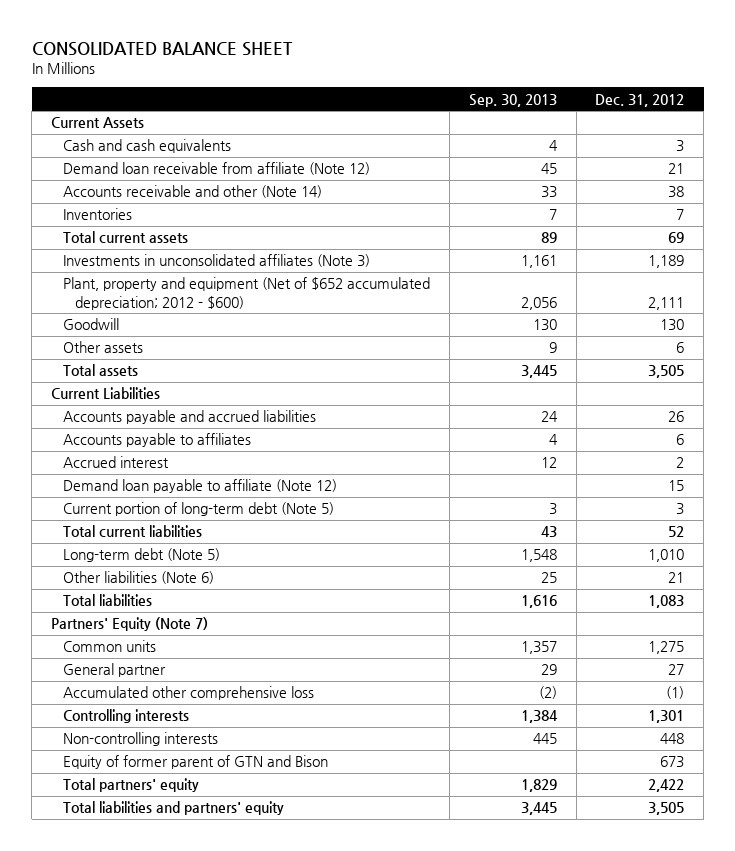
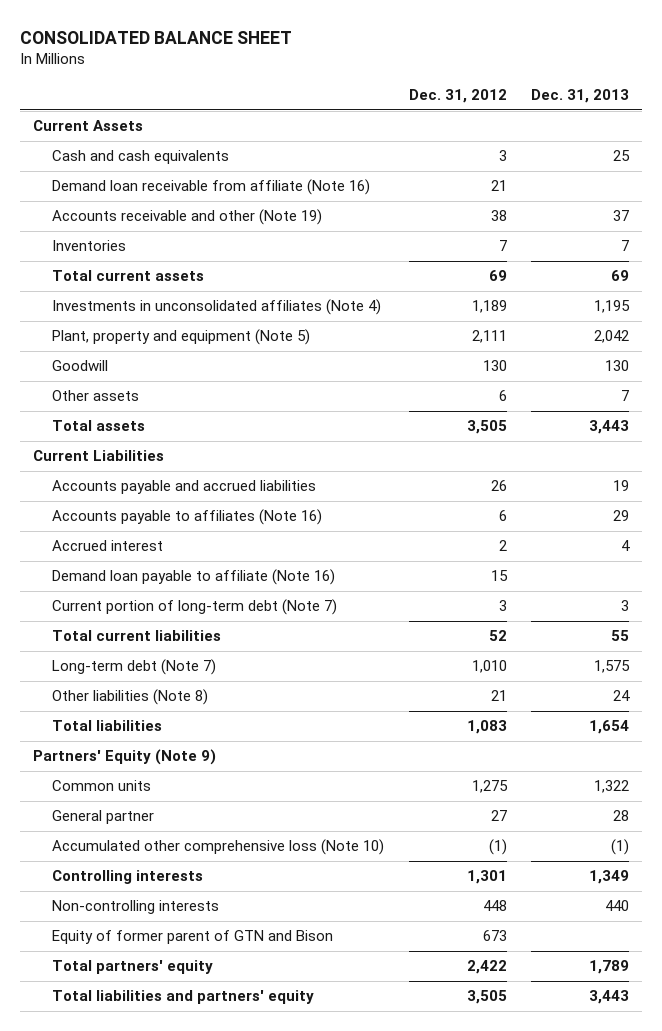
- | Sep. 30, 2013 | Dec. 31, 2012
+ | Dec. 31, 2012 | Dec. 31, 2013
- Demand loan receivable from affiliate (Note 12) | 45 | 21
- Accounts receivable and other (Note 14) | 33 | 38
+ Demand loan receivable from affiliate (Note 16) | 21 |
+ Accounts receivable and other (Note 19) | 38 | 37
- Investments in unconsolidated affiliates (Note 3) | 1,161 | 1,189
- Plant, property and equipment (Net of $652 accumulated depreciation; 2012 - $600) | 2,056 | 2,111
+ Investments in unconsolidated affiliates (Note 4) | 1,189 | 1,195
+ Plant, property and equipment (Note 5) | 2,111 | 2,042
- Accounts payable to affiliates | 4 | 6
+ Accounts payable to affiliates (Note 16) | 6 | 29
- Demand loan payable to affiliate (Note 12) | | 15
- Current portion of long-term debt (Note 5) | 3 | 3
+ Demand loan payable to affiliate (Note 16) | 15 |
+ Current portion of long-term debt (Note 7) | 3 | 3
- Long-term debt (Note 5) | 1,548 | 1,010
- Other liabilities (Note 6) | 25 | 21
+ Long-term debt (Note 7) | 1,010 | 1,575
+ Other liabilities (Note 8) | 21 | 24
- Partners' Equity (Note 7)
+ Partners' Equity (Note 9)
- Accumulated other comprehensive loss | (2) | (1)
+ Accumulated other comprehensive loss (Note 10) | (1) | (1)

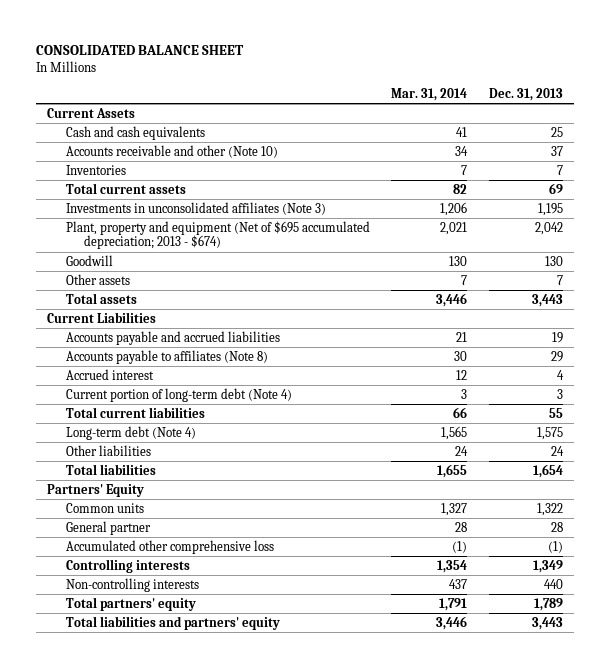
- | Dec. 31, 2012 | Dec. 31, 2013
+ | Mar. 31, 2014 | Dec. 31, 2013
- Demand loan receivable from affiliate (Note 16) | 21 |
- Accounts receivable and other (Note 19) | 38 | 37
+ Accounts receivable and other (Note 10) | 34 | 37
- Investments in unconsolidated affiliates (Note 4) | 1,189 | 1,195
- Plant, property and equipment (Note 5) | 2,111 | 2,042
+ Investments in unconsolidated affiliates (Note 3) | 1,206 | 1,195
+ Plant, property and equipment (Net of $695 accumulated depreciation; 2013 - $674) | 2,021 | 2,042
- Accounts payable to affiliates (Note 16) | 6 | 29
+ Accounts payable to affiliates (Note 8) | 30 | 29
- Demand loan payable to affiliate (Note 16) | 15 |
- Current portion of long-term debt (Note 7) | 3 | 3
+ Current portion of long-term debt (Note 4) | 3 | 3
- Long-term debt (Note 7) | 1,010 | 1,575
- Other liabilities (Note 8) | 21 | 24
+ Long-term debt (Note 4) | 1,565 | 1,575
+ Other liabilities | 24 | 24
- Partners' Equity (Note 9)
+ Partners' Equity
- Accumulated other comprehensive loss (Note 10) | (1) | (1)
+ Accumulated other comprehensive loss | (1) | (1)
- Equity of former parent of GTN and Bison | 673 |

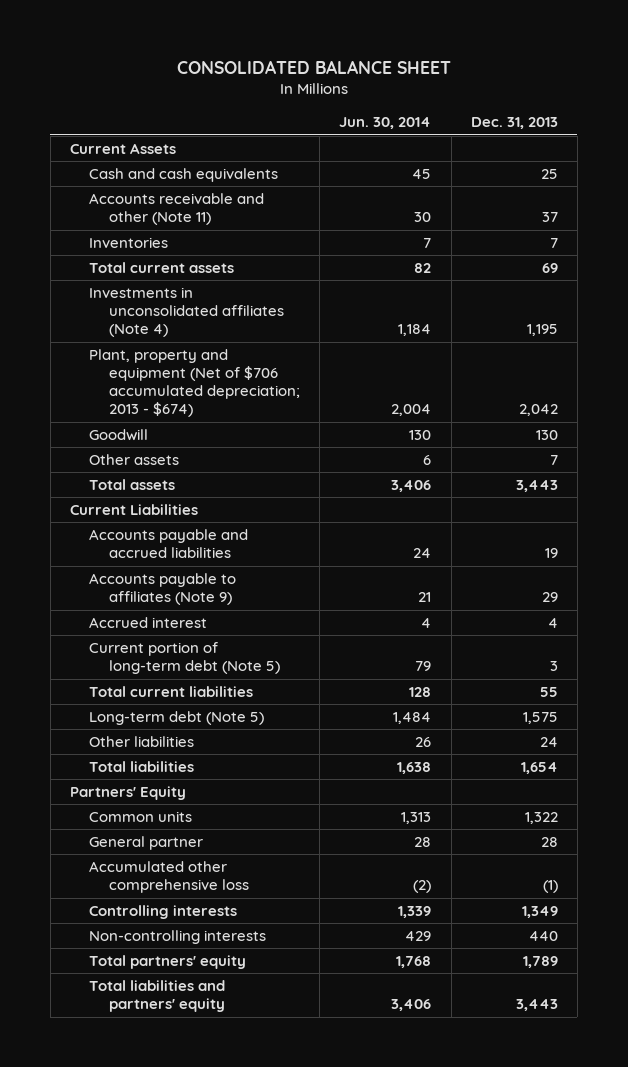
- | Mar. 31, 2014 | Dec. 31, 2013
+ | Jun. 30, 2014 | Dec. 31, 2013
- Accounts receivable and other (Note 10) | 34 | 37
+ Accounts receivable and other (Note 11) | 30 | 37
- Investments in unconsolidated affiliates (Note 3) | 1,206 | 1,195
- Plant, property and equipment (Net of $695 accumulated depreciation; 2013 - $674) | 2,021 | 2,042
+ Investments in unconsolidated affiliates (Note 4) | 1,184 | 1,195
+ Plant, property and equipment (Net of $706 accumulated depreciation; 2013 - $674) | 2,004 | 2,042
- Accounts payable to affiliates (Note 8) | 30 | 29
+ Accounts payable to affiliates (Note 9) | 21 | 29
- Current portion of long-term debt (Note 4) | 3 | 3
+ Current portion of long-term debt (Note 5) | 79 | 3
- Long-term debt (Note 4) | 1,565 | 1,575
+ Long-term debt (Note 5) | 1,484 | 1,575

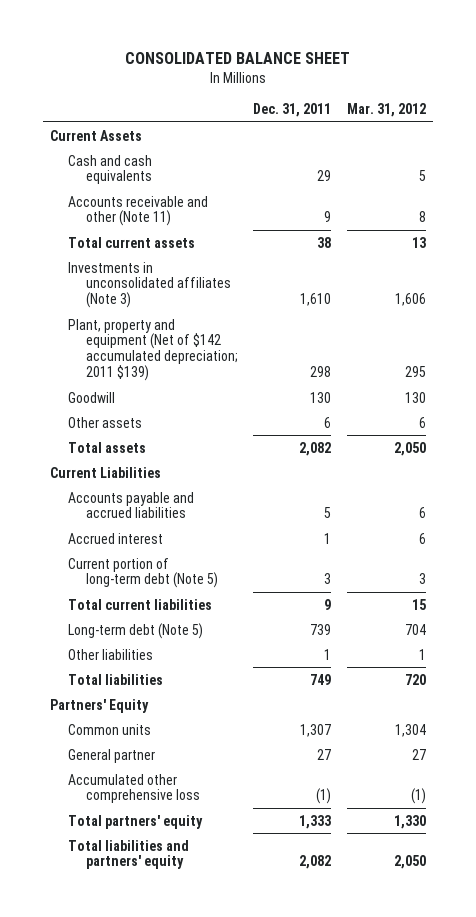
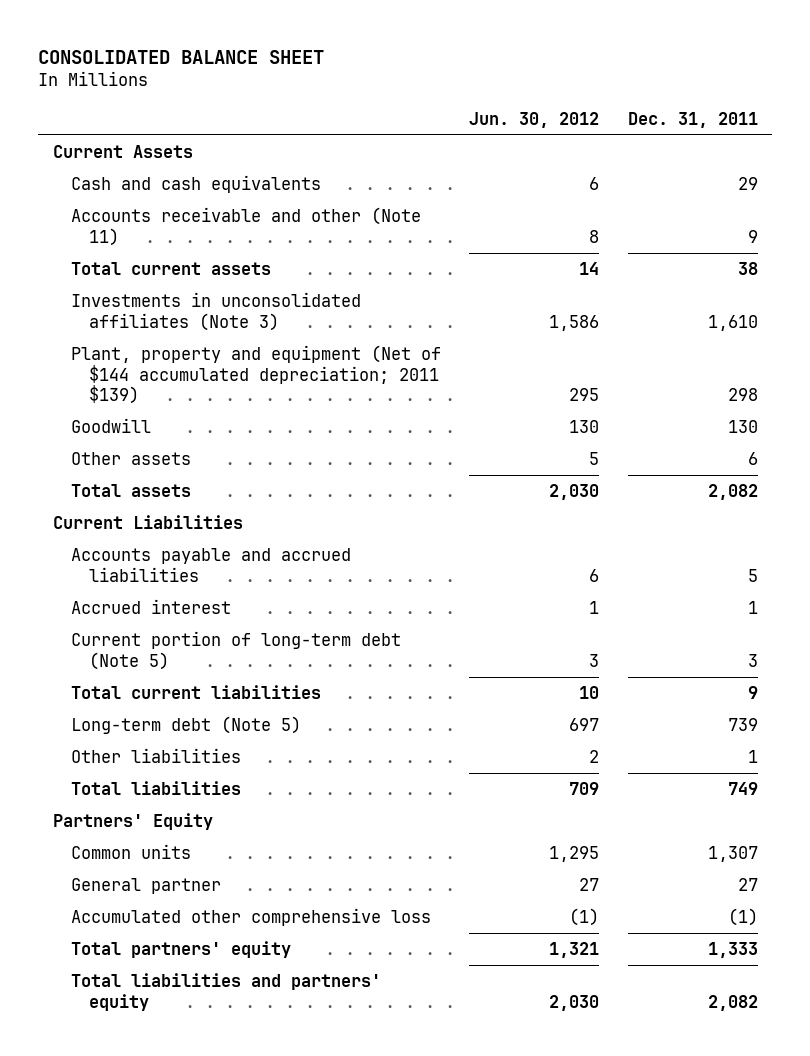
- | Dec. 31, 2011 | Mar. 31, 2012
+ | Jun. 30, 2012 | Dec. 31, 2011
- Plant, property and equipment (Net of $142 accumulated depreciation; 2011 $139) | 298 | 295
+ Plant, property and equipment (Net of $144 accumulated depreciation; 2011 $139) | 295 | 298

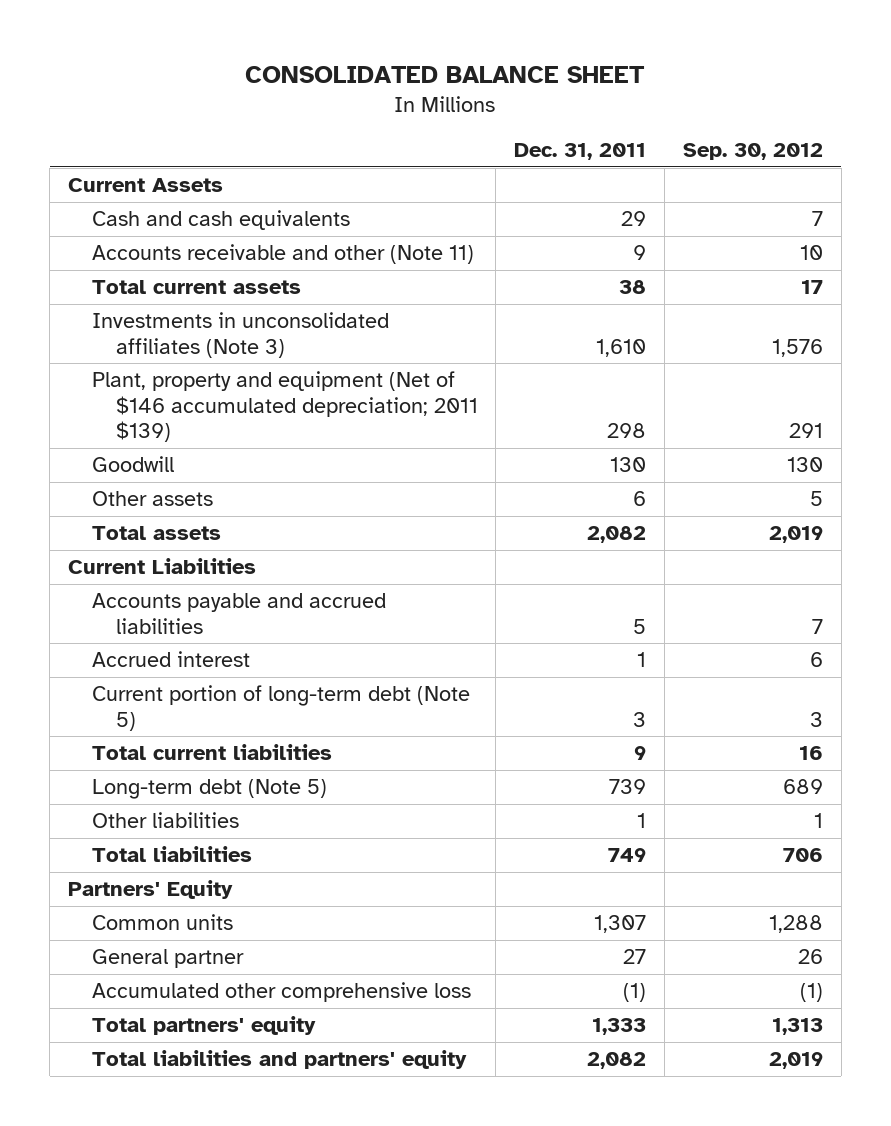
- | Jun. 30, 2012 | Dec. 31, 2011
+ | Dec. 31, 2011 | Sep. 30, 2012
- Plant, property and equipment (Net of $144 accumulated depreciation; 2011 $139) | 295 | 298
+ Plant, property and equipment (Net of $146 accumulated depreciation; 2011 $139) | 298 | 291

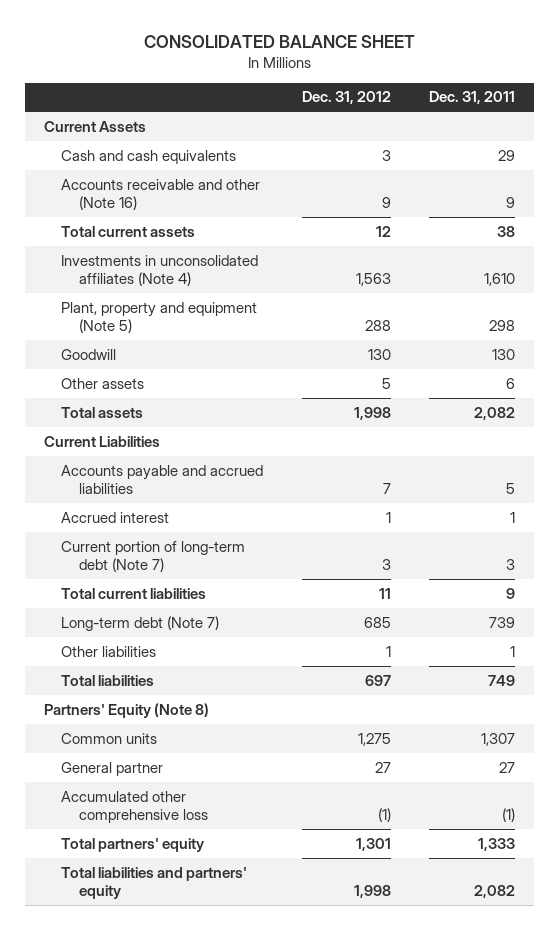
- | Dec. 31, 2011 | Sep. 30, 2012
+ | Dec. 31, 2012 | Dec. 31, 2011
- Accounts receivable and other (Note 11) | 9 | 10
+ Accounts receivable and other (Note 16) | 9 | 9
- Investments in unconsolidated affiliates (Note 3) | 1,610 | 1,576
- Plant, property and equipment (Net of $146 accumulated depreciation; 2011 $139) | 298 | 291
+ Investments in unconsolidated affiliates (Note 4) | 1,563 | 1,610
+ Plant, property and equipment (Note 5) | 288 | 298
- Current portion of long-term debt (Note 5) | 3 | 3
+ Current portion of long-term debt (Note 7) | 3 | 3
- Long-term debt (Note 5) | 739 | 689
+ Long-term debt (Note 7) | 685 | 739
- Partners' Equity
+ Partners' Equity (Note 8)

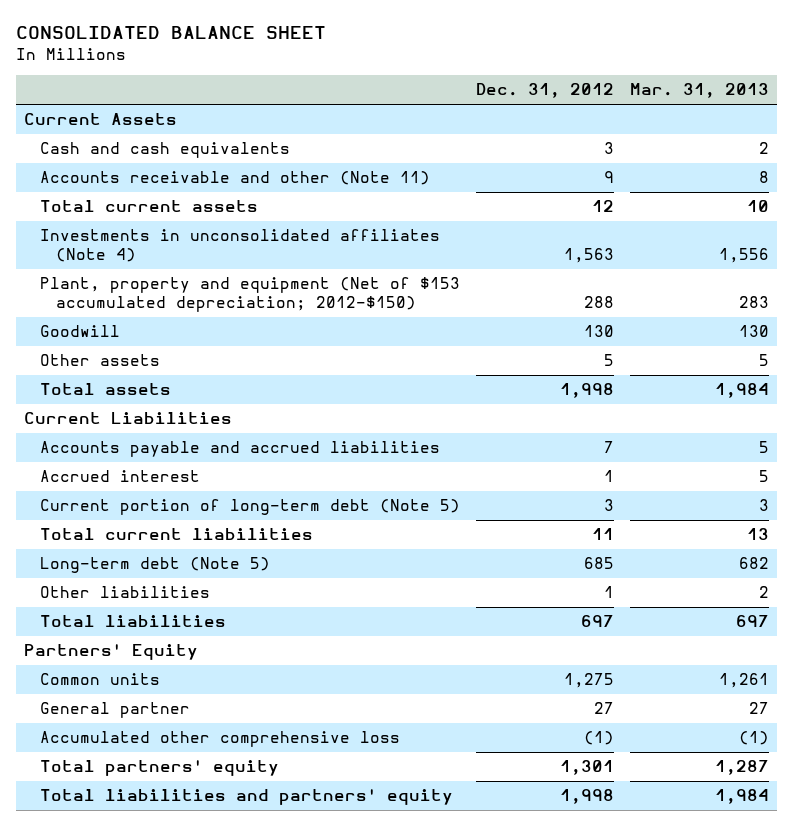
- | Dec. 31, 2012 | Dec. 31, 2011
+ | Dec. 31, 2012 | Mar. 31, 2013
- Accounts receivable and other (Note 16) | 9 | 9
+ Accounts receivable and other (Note 11) | 9 | 8
- Plant, property and equipment (Note 5) | 288 | 298
+ Plant, property and equipment (Net of $153 accumulated depreciation; 2012-$150) | 288 | 283
- Current portion of long-term debt (Note 7) | 3 | 3
+ Current portion of long-term debt (Note 5) | 3 | 3
- Long-term debt (Note 7) | 685 | 739
+ Long-term debt (Note 5) | 685 | 682
- Partners' Equity (Note 8)
+ Partners' Equity

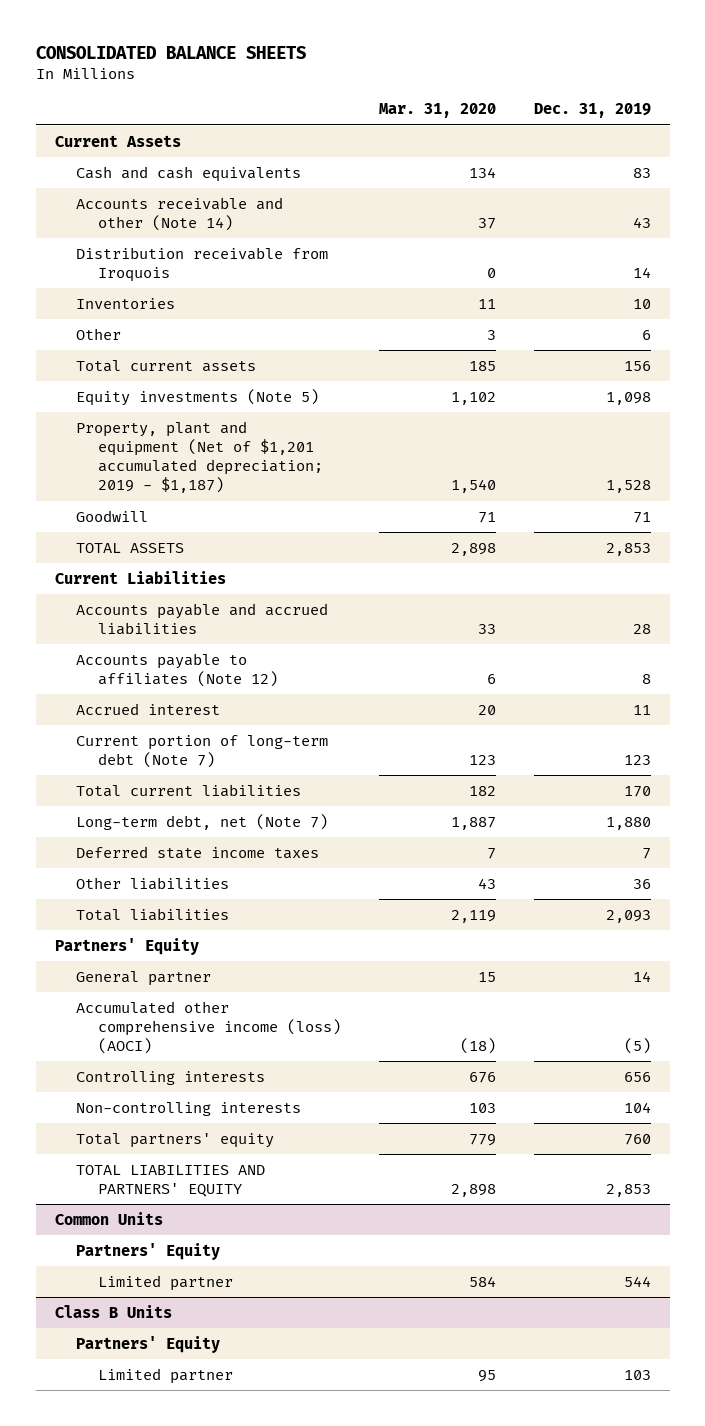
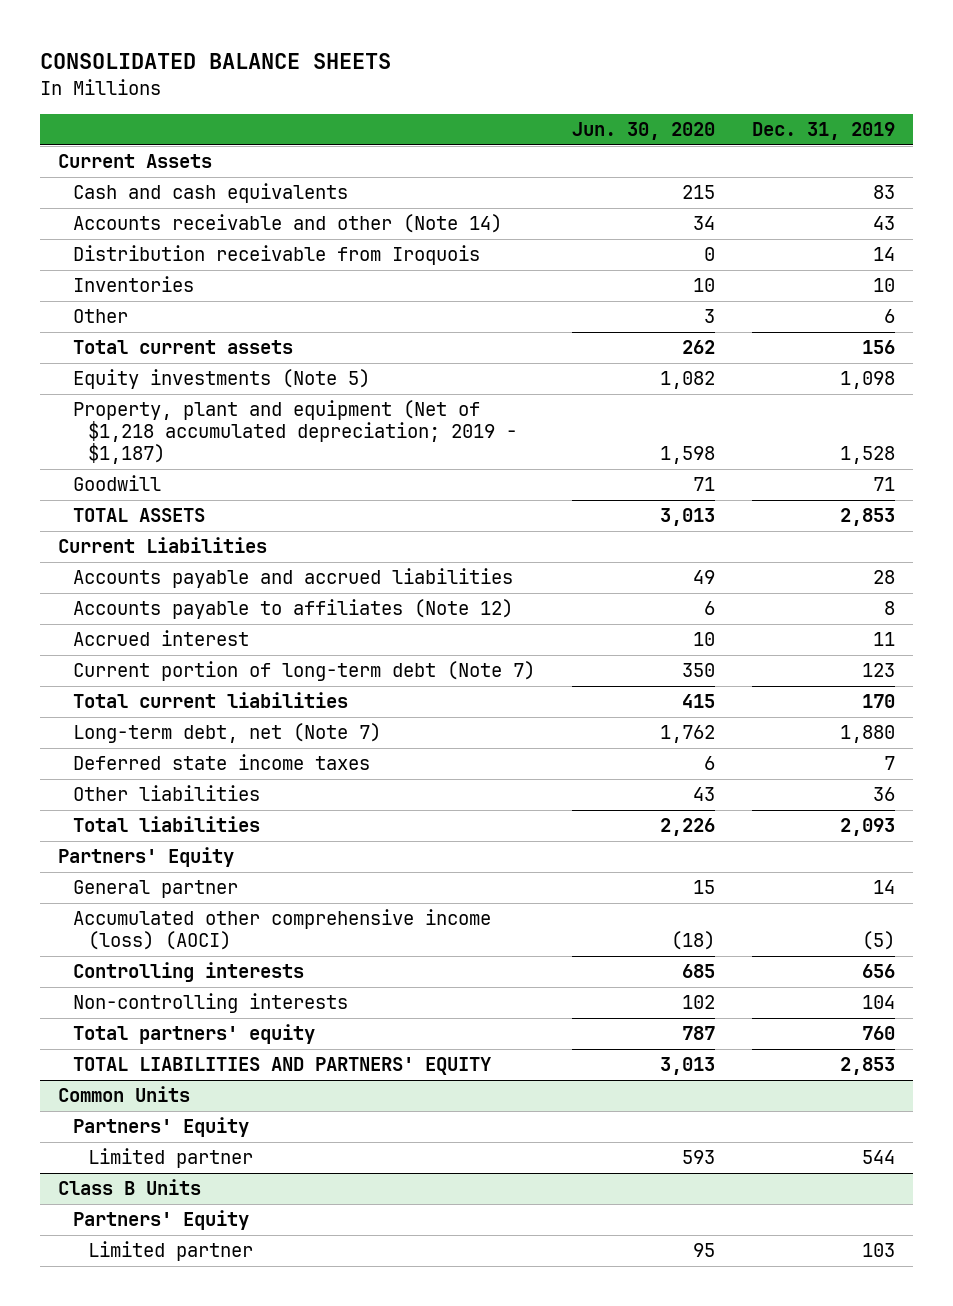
- | Mar. 31, 2020 | Dec. 31, 2019
+ | Jun. 30, 2020 | Dec. 31, 2019
- Property, plant and equipment (Net of $1,201 accumulated depreciation; 2019 - $1,187) | 1,540 | 1,528
+ Property, plant and equipment (Net of $1,218 accumulated depreciation; 2019 - $1,187) | 1,598 | 1,528

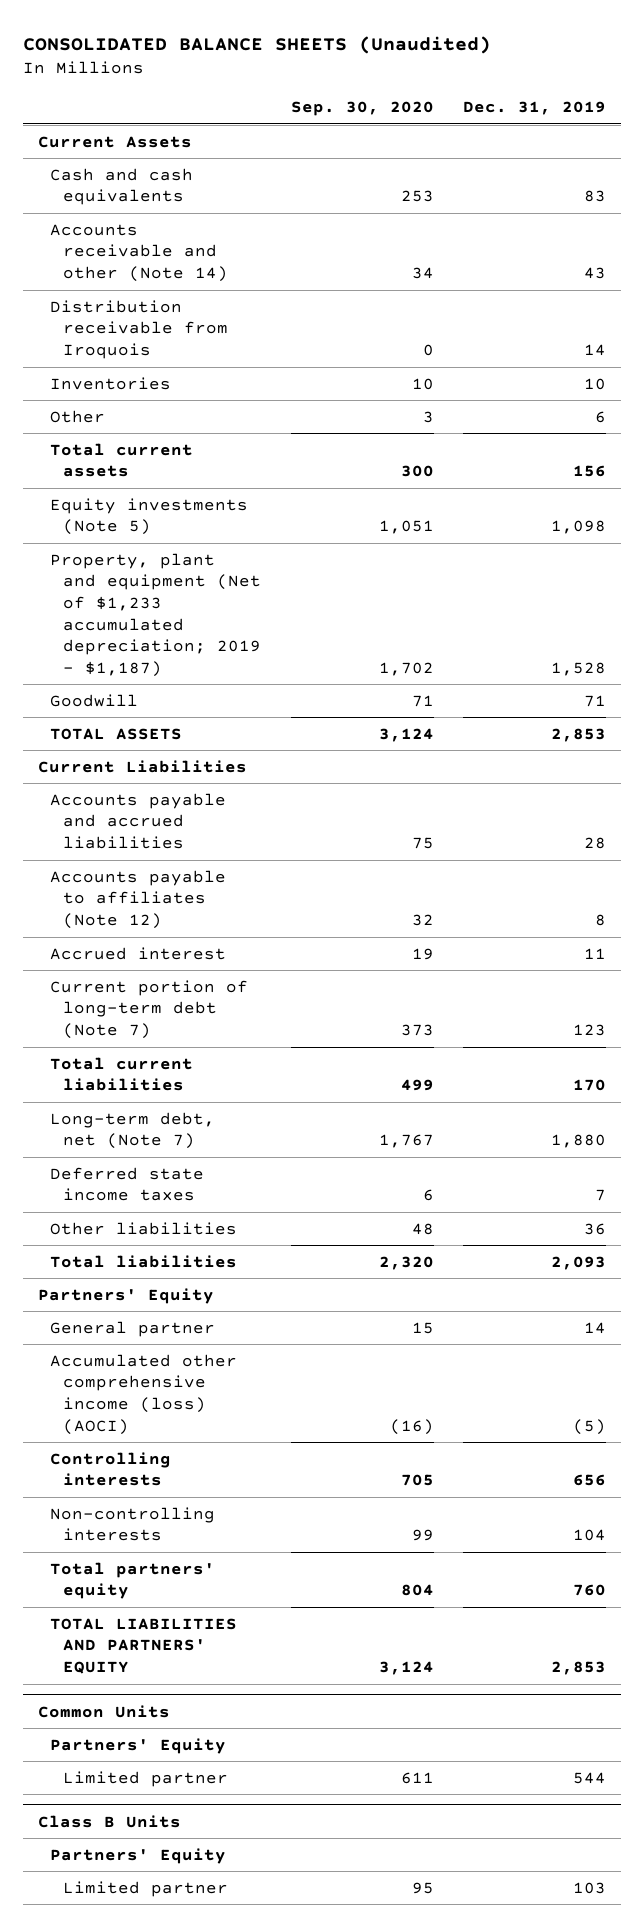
- CONSOLIDATED BALANCE SHEETS
+ CONSOLIDATED BALANCE SHEETS (Unaudited)
- | Jun. 30, 2020 | Dec. 31, 2019
+ | Sep. 30, 2020 | Dec. 31, 2019
- Property, plant and equipment (Net of $1,218 accumulated depreciation; 2019 - $1,187) | 1,598 | 1,528
+ Property, plant and equipment (Net of $1,233 accumulated depreciation; 2019 - $1,187) | 1,702 | 1,528

